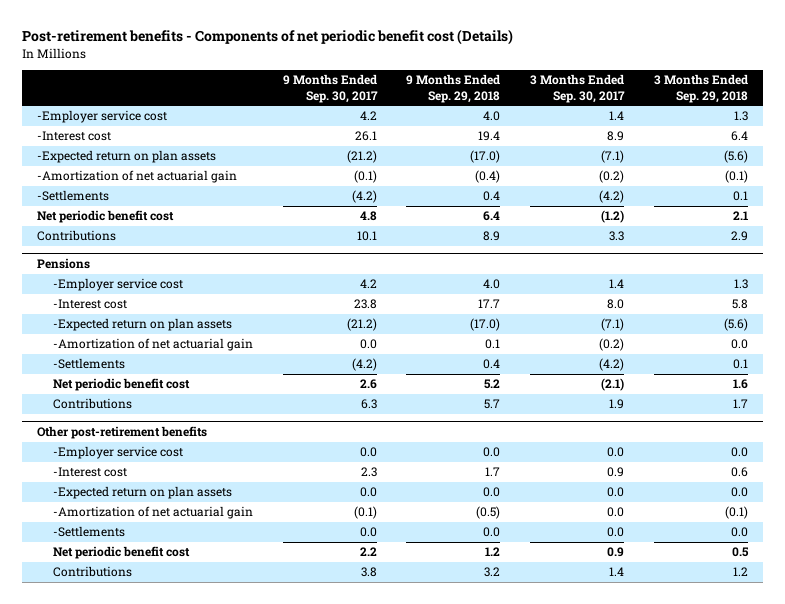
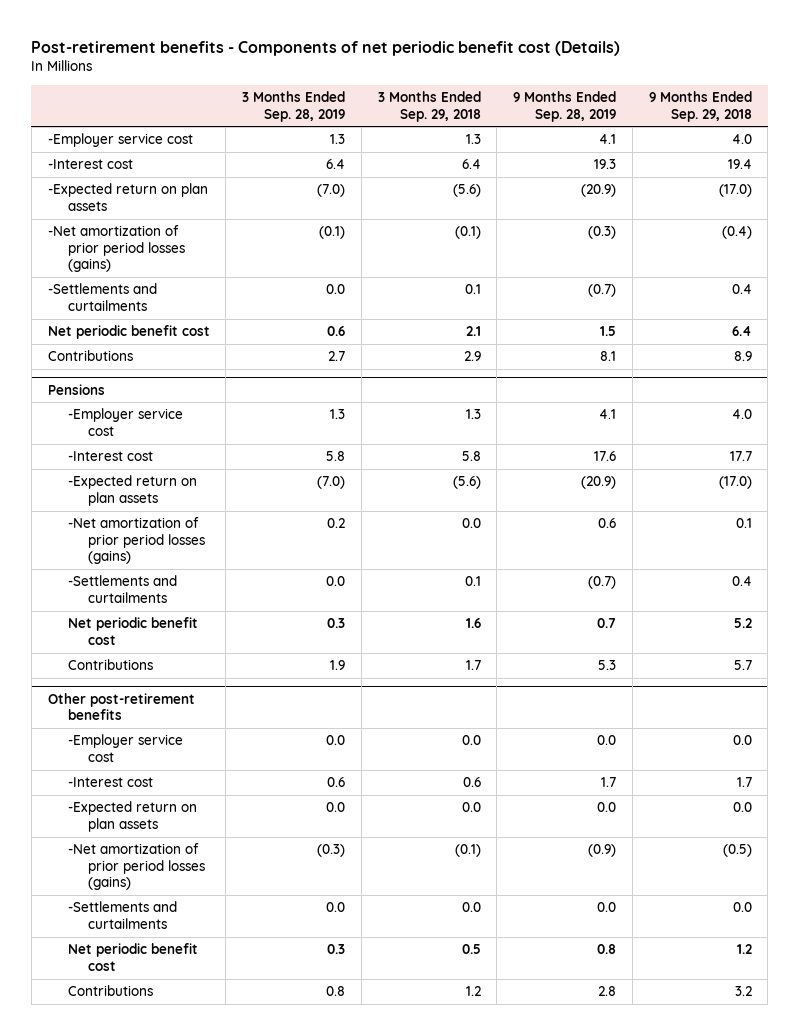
- | 9 Months Ended Sep. 30, 2017 | 9 Months Ended Sep. 29, 2018 | 3 Months Ended Sep. 30, 2017 | 3 Months Ended Sep. 29, 2018
+ | 3 Months Ended Sep. 28, 2019 | 3 Months Ended Sep. 29, 2018 | 9 Months Ended Sep. 28, 2019 | 9 Months Ended Sep. 29, 2018
- -Amortization of net actuarial gain | (0.1) | (0.4) | (0.2) | (0.1)
- -Settlements | (4.2) | 0.4 | (4.2) | 0.1
+ -Net amortization of prior period losses (gains) | (0.1) | (0.1) | (0.3) | (0.4)
+ -Settlements and curtailments | 0.0 | 0.1 | (0.7) | 0.4
@ Pensions
- -Amortization of net actuarial gain | 0.0 | 0.1 | (0.2) | 0.0
- -Settlements | (4.2) | 0.4 | (4.2) | 0.1
+ -Net amortization of prior period losses (gains) | 0.2 | 0.0 | 0.6 | 0.1
+ -Settlements and curtailments | 0.0 | 0.1 | (0.7) | 0.4
@ Other post-retirement benefits
- -Amortization of net actuarial gain | (0.1) | (0.5) | 0.0 | (0.1)
- -Settlements | 0.0 | 0.0 | 0.0 | 0.0
+ -Net amortization of prior period losses (gains) | (0.3) | (0.1) | (0.9) | (0.5)
+ -Settlements and curtailments | 0.0 | 0.0 | 0.0 | 0.0

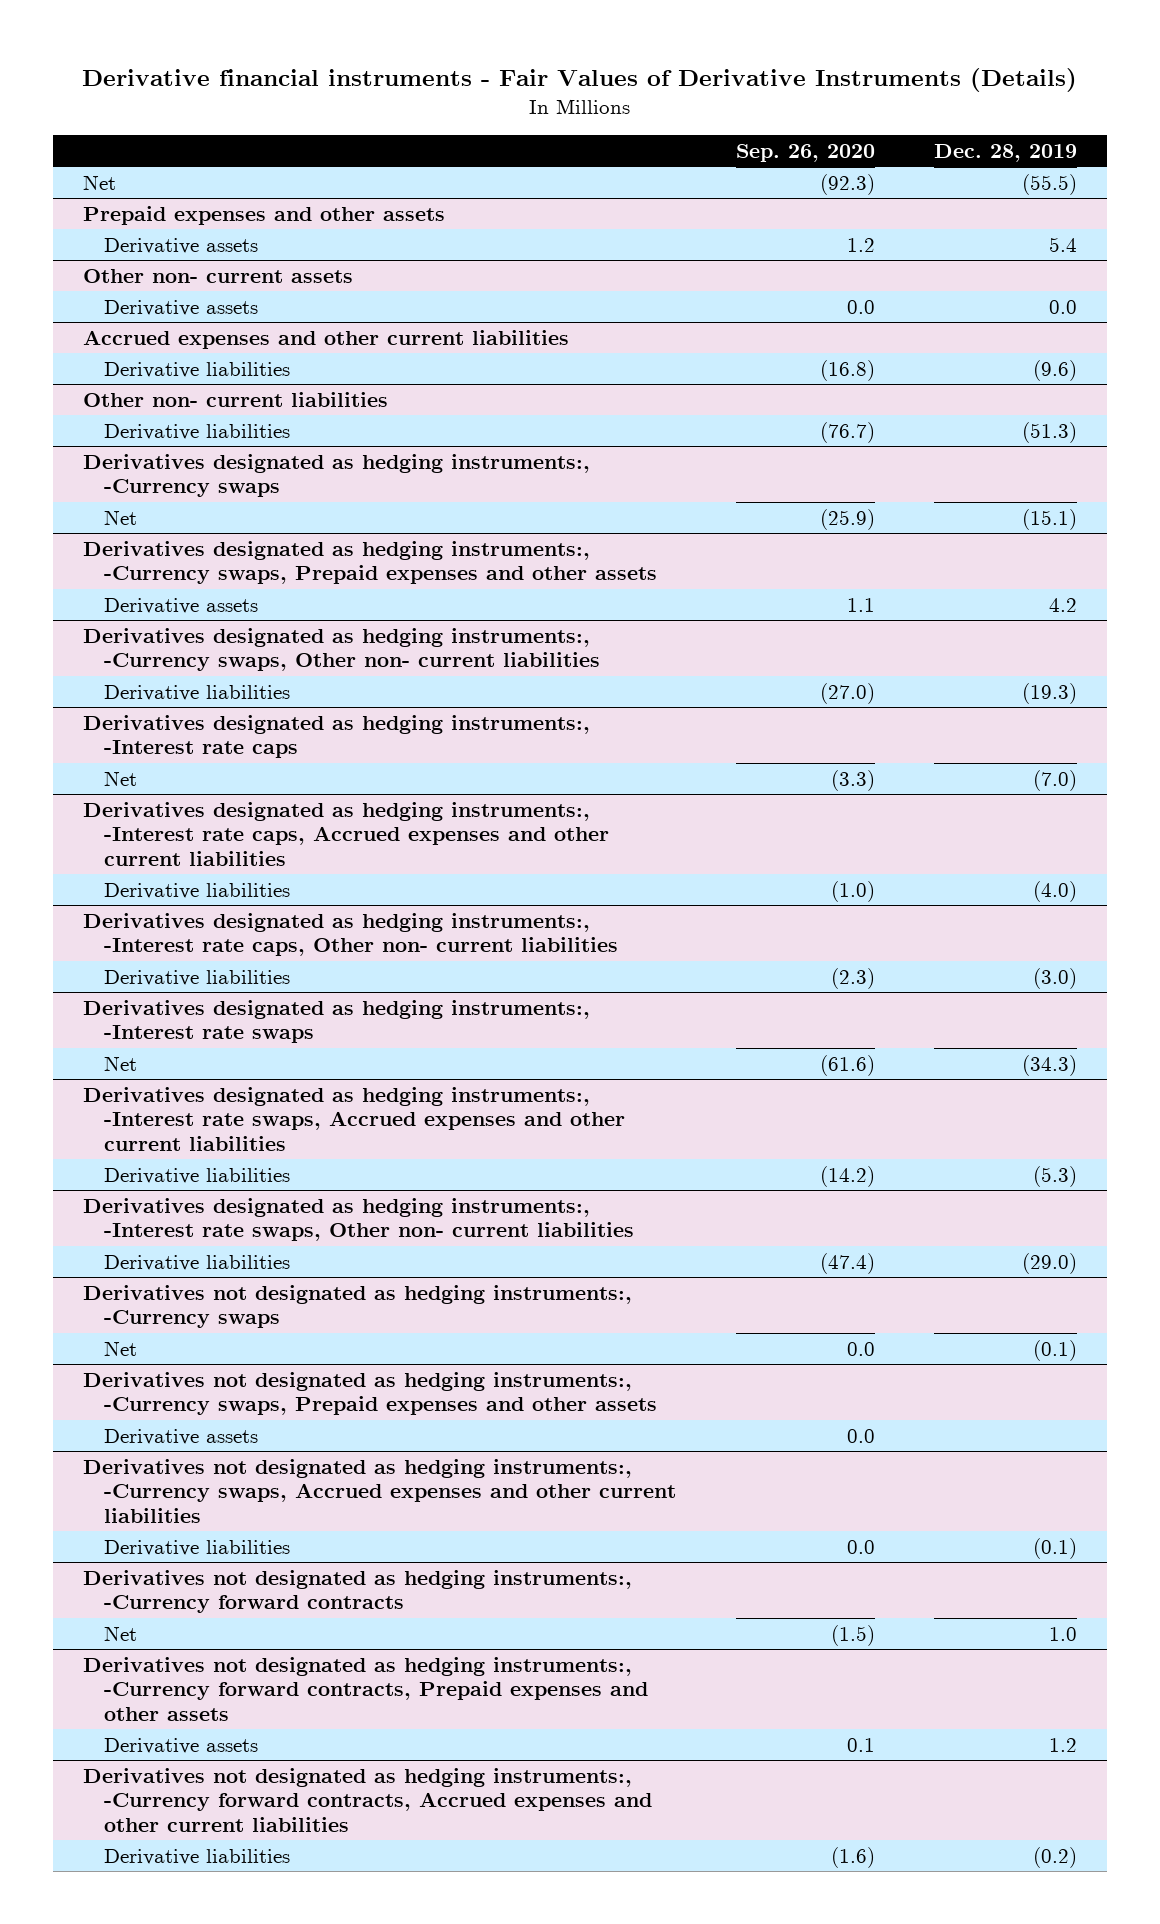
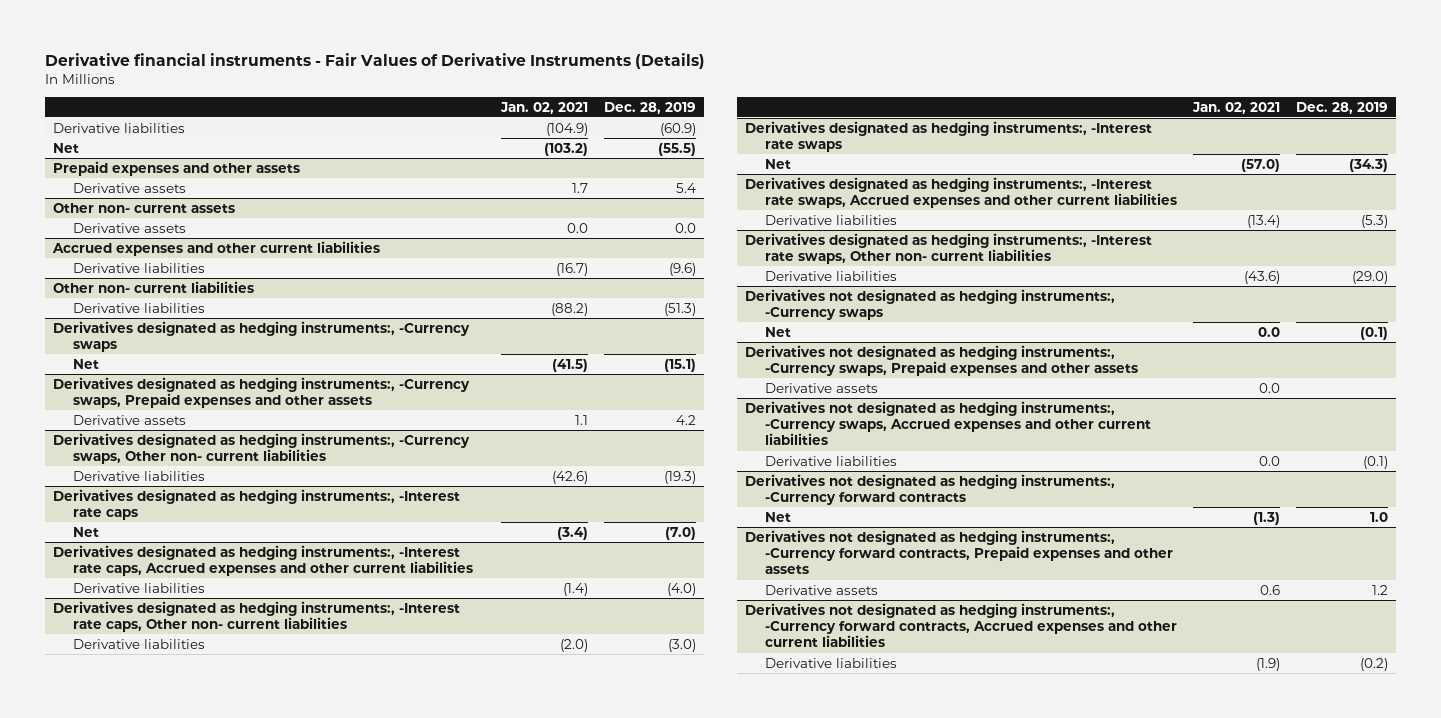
- | Sep. 26, 2020 | Dec. 28, 2019
+ | Jan. 02, 2021 | Dec. 28, 2019
+ Derivative liabilities | (104.9) | (60.9)

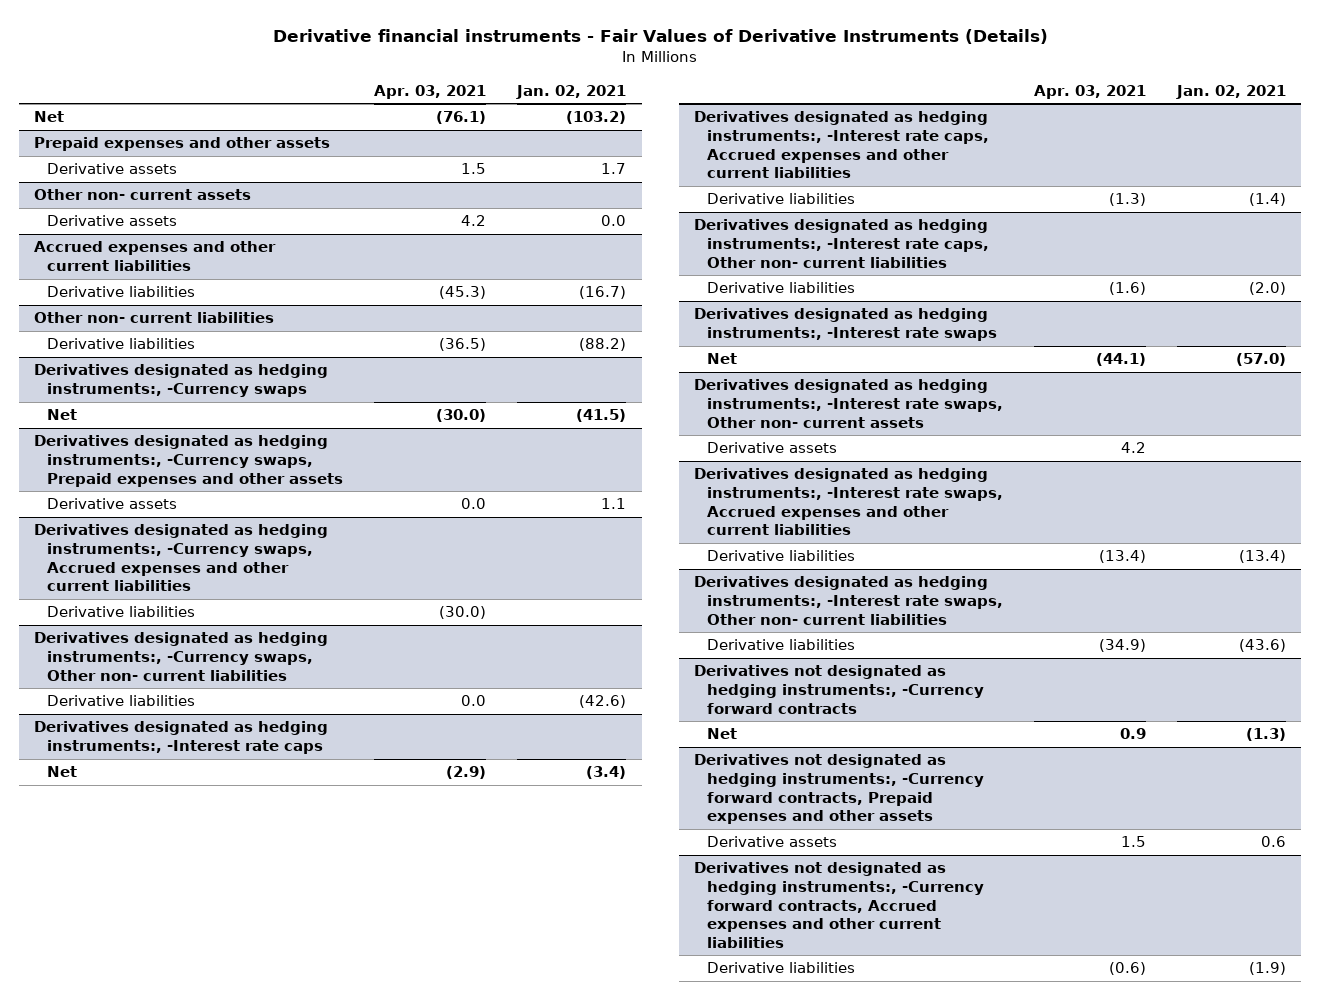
- | Jan. 02, 2021 | Dec. 28, 2019
+ | Apr. 03, 2021 | Jan. 02, 2021
- Derivative liabilities | (104.9) | (60.9)
+ Derivatives designated as hedging instruments:, -Currency swaps, Accrued expenses and other current liabilities
+ Derivative liabilities | (30.0) |
+ Derivatives designated as hedging instruments:, -Interest rate swaps, Other non- current assets
+ Derivative assets | 4.2 |
- Derivatives not designated as hedging instruments:, -Currency swaps
- Net | 0.0 | (0.1)
- Derivatives not designated as hedging instruments:, -Currency swaps, Prepaid expenses and other assets
- Derivative assets | 0.0 |
- Derivatives not designated as hedging instruments:, -Currency swaps, Accrued expenses and other current liabilities
- Derivative liabilities | 0.0 | (0.1)

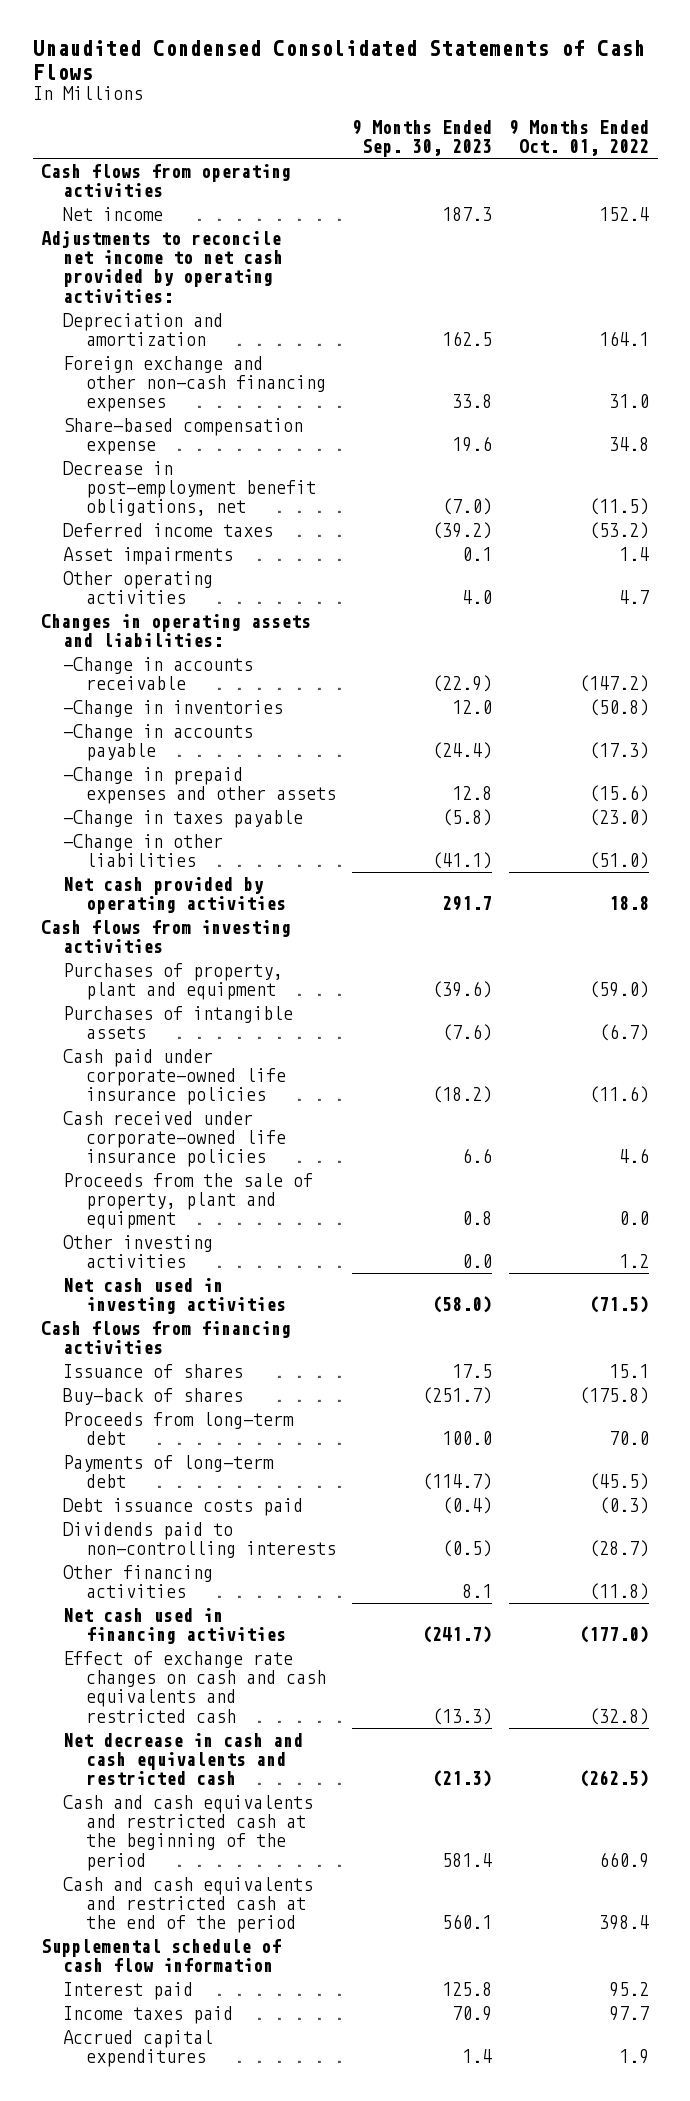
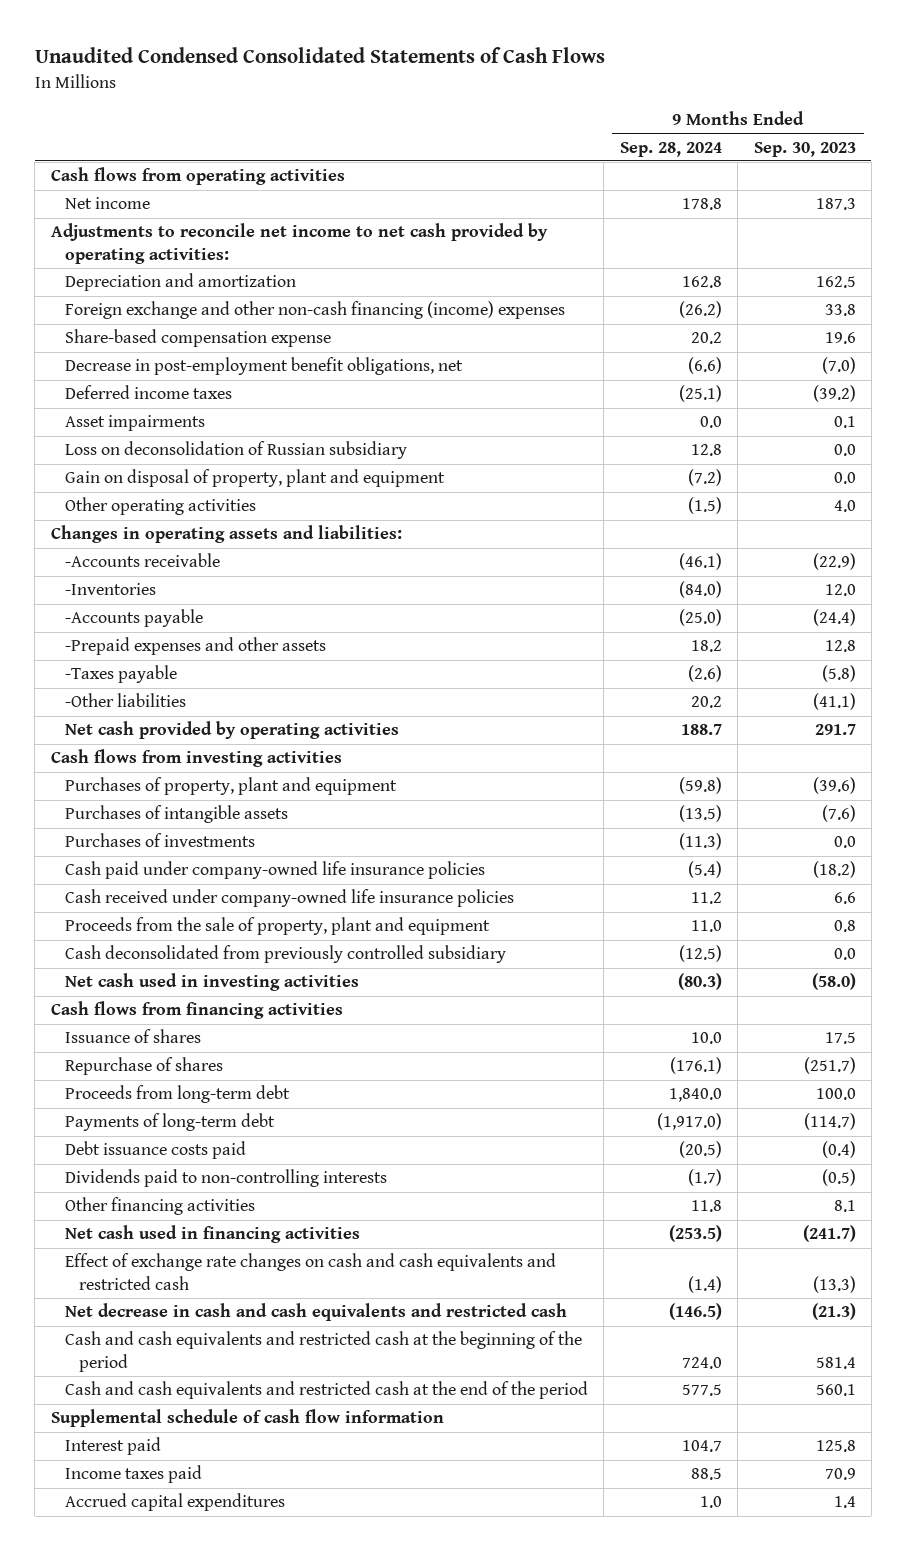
- | 9 Months Ended Sep. 30, 2023 | 9 Months Ended Oct. 01, 2022
+ | 9 Months Ended Sep. 28, 2024 | 9 Months Ended Sep. 30, 2023
- Foreign exchange and other non-cash financing expenses | 33.8 | 31.0
+ Foreign exchange and other non-cash financing (income) expenses | (26.2) | 33.8
+ Loss on deconsolidation of Russian subsidiary | 12.8 | 0.0
+ Gain on disposal of property, plant and equipment | (7.2) | 0.0
- -Change in accounts receivable | (22.9) | (147.2)
- -Change in inventories | 12.0 | (50.8)
- -Change in accounts payable | (24.4) | (17.3)
- -Change in prepaid expenses and other assets | 12.8 | (15.6)
- -Change in taxes payable | (5.8) | (23.0)
- -Change in other liabilities | (41.1) | (51.0)
+ -Accounts receivable | (46.1) | (22.9)
+ -Inventories | (84.0) | 12.0
+ -Accounts payable | (25.0) | (24.4)
+ -Prepaid expenses and other assets | 18.2 | 12.8
+ -Taxes payable | (2.6) | (5.8)
+ -Other liabilities | 20.2 | (41.1)
- Cash paid under corporate-owned life insurance policies | (18.2) | (11.6)
- Cash received under corporate-owned life insurance policies | 6.6 | 4.6
+ Purchases of investments | (11.3) | 0.0
+ Cash paid under company-owned life insurance policies | (5.4) | (18.2)
+ Cash received under company-owned life insurance policies | 11.2 | 6.6
- Other investing activities | 0.0 | 1.2
+ Cash deconsolidated from previously controlled subsidiary | (12.5) | 0.0
- Buy-back of shares | (251.7) | (175.8)
+ Repurchase of shares | (176.1) | (251.7)

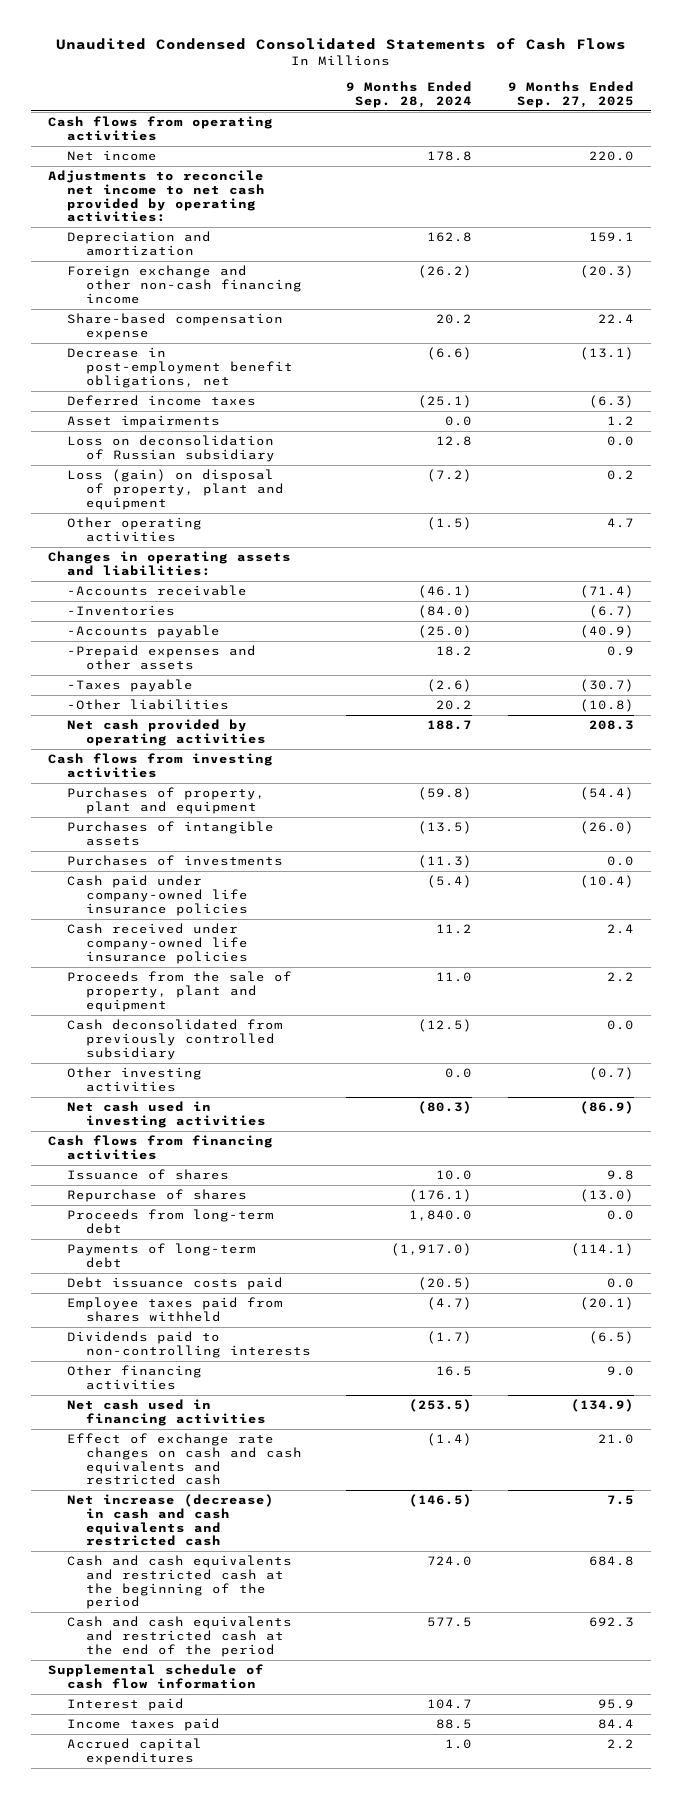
- | 9 Months Ended Sep. 28, 2024 | 9 Months Ended Sep. 30, 2023
+ | 9 Months Ended Sep. 28, 2024 | 9 Months Ended Sep. 27, 2025
- Foreign exchange and other non-cash financing (income) expenses | (26.2) | 33.8
+ Foreign exchange and other non-cash financing income | (26.2) | (20.3)
- Gain on disposal of property, plant and equipment | (7.2) | 0.0
+ Loss (gain) on disposal of property, plant and equipment | (7.2) | 0.2
+ Other investing activities | 0.0 | (0.7)
+ Employee taxes paid from shares withheld | (4.7) | (20.1)
- Other financing activities | 11.8 | 8.1
+ Other financing activities | 16.5 | 9.0
- Net decrease in cash and cash equivalents and restricted cash | (146.5) | (21.3)
+ Net increase (decrease) in cash and cash equivalents and restricted cash | (146.5) | 7.5

